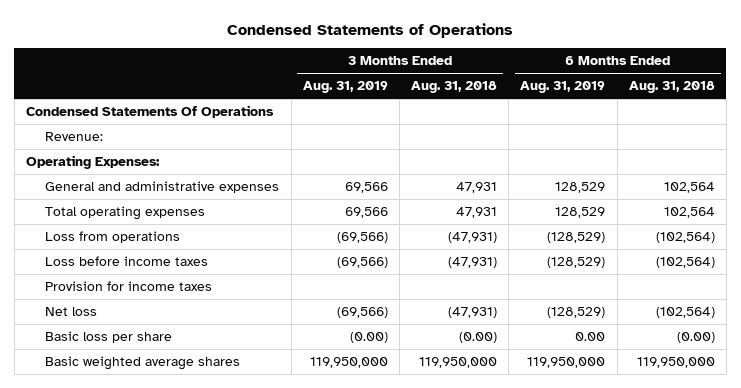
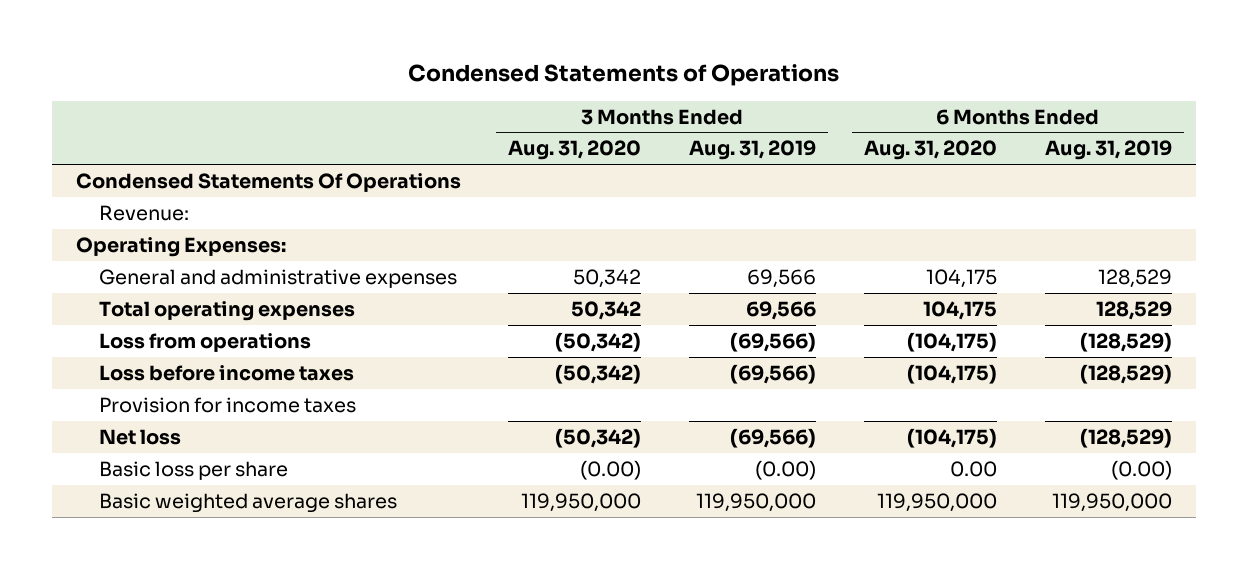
- | 3 Months Ended Aug. 31, 2019 | 3 Months Ended Aug. 31, 2018 | 6 Months Ended Aug. 31, 2019 | 6 Months Ended Aug. 31, 2018
+ | 3 Months Ended Aug. 31, 2020 | 3 Months Ended Aug. 31, 2019 | 6 Months Ended Aug. 31, 2020 | 6 Months Ended Aug. 31, 2019
- Basic loss per share | (0.00) | (0.00) | 0.00 | (0.00)
+ Basic loss per share | (0.00) | (0.00) | 0.00 | (0.00)

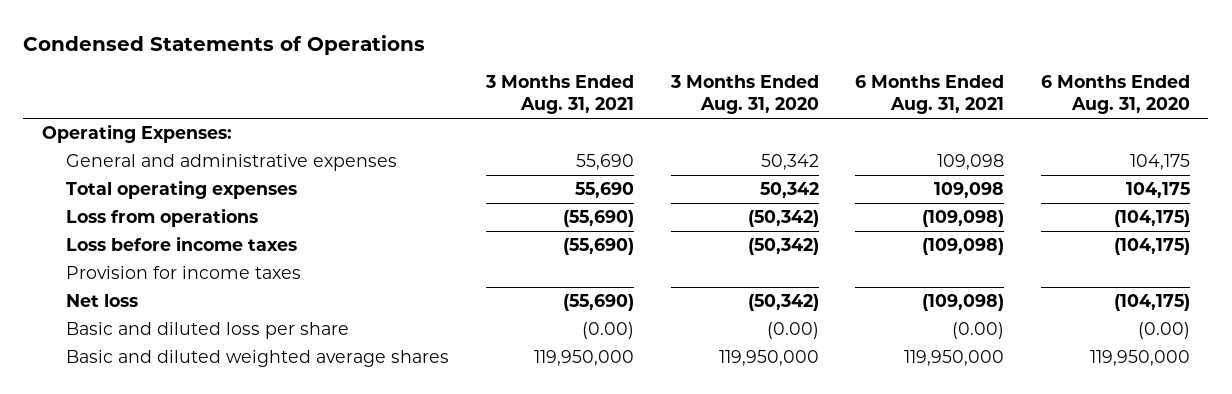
- | 3 Months Ended Aug. 31, 2020 | 3 Months Ended Aug. 31, 2019 | 6 Months Ended Aug. 31, 2020 | 6 Months Ended Aug. 31, 2019
+ | 3 Months Ended Aug. 31, 2021 | 3 Months Ended Aug. 31, 2020 | 6 Months Ended Aug. 31, 2021 | 6 Months Ended Aug. 31, 2020
- Condensed Statements Of Operations
- Revenue:
- Basic loss per share | (0.00) | (0.00) | 0.00 | (0.00)
- Basic weighted average shares | 119,950,000 | 119,950,000 | 119,950,000 | 119,950,000
+ Basic and diluted loss per share | (0.00) | (0.00) | (0.00) | (0.00)
+ Basic and diluted weighted average shares | 119,950,000 | 119,950,000 | 119,950,000 | 119,950,000

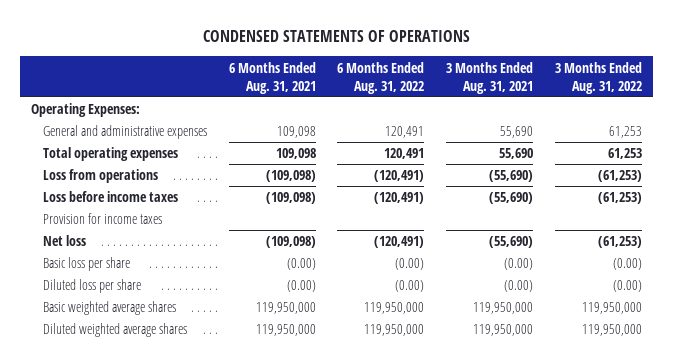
- Condensed Statements of Operations
+ CONDENSED STATEMENTS OF OPERATIONS
- | 3 Months Ended Aug. 31, 2021 | 3 Months Ended Aug. 31, 2020 | 6 Months Ended Aug. 31, 2021 | 6 Months Ended Aug. 31, 2020
+ | 6 Months Ended Aug. 31, 2021 | 6 Months Ended Aug. 31, 2022 | 3 Months Ended Aug. 31, 2021 | 3 Months Ended Aug. 31, 2022
- Basic and diluted loss per share | (0.00) | (0.00) | (0.00) | (0.00)
- Basic and diluted weighted average shares | 119,950,000 | 119,950,000 | 119,950,000 | 119,950,000
+ Basic loss per share | (0.00) | (0.00) | (0.00) | (0.00)
+ Diluted loss per share | (0.00) | (0.00) | (0.00) | (0.00)
+ Basic weighted average shares | 119,950,000 | 119,950,000 | 119,950,000 | 119,950,000
+ Diluted weighted average shares | 119,950,000 | 119,950,000 | 119,950,000 | 119,950,000

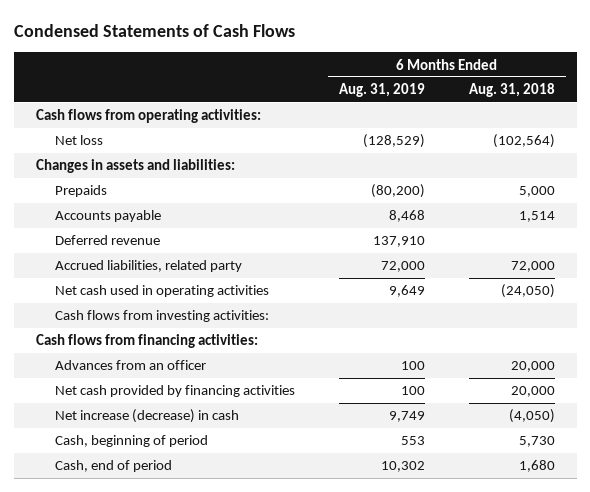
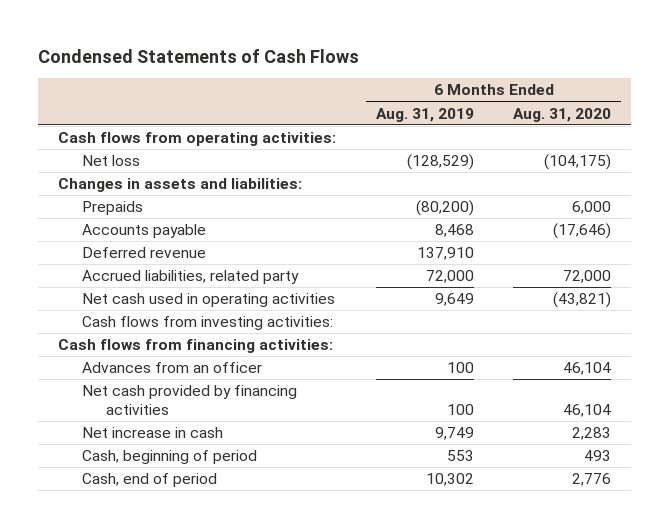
- | 6 Months Ended Aug. 31, 2019 | 6 Months Ended Aug. 31, 2018
+ | 6 Months Ended Aug. 31, 2019 | 6 Months Ended Aug. 31, 2020
- Net increase (decrease) in cash | 9,749 | (4,050)
+ Net increase in cash | 9,749 | 2,283

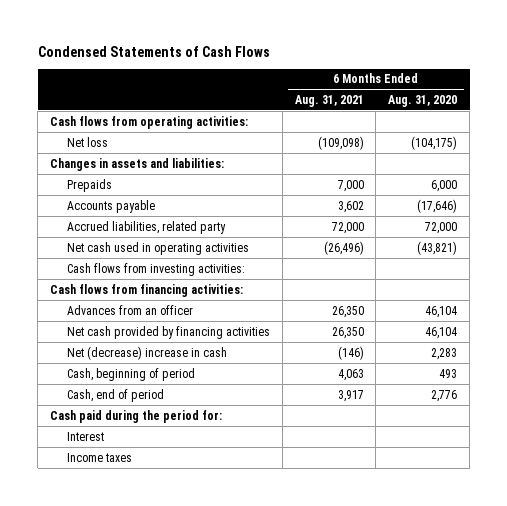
- | 6 Months Ended Aug. 31, 2019 | 6 Months Ended Aug. 31, 2020
+ | 6 Months Ended Aug. 31, 2021 | 6 Months Ended Aug. 31, 2020
- Deferred revenue | 137,910 |
- Net increase in cash | 9,749 | 2,283
+ Net (decrease) increase in cash | (146) | 2,283
+ Cash paid during the period for:
+ Interest
+ Income taxes

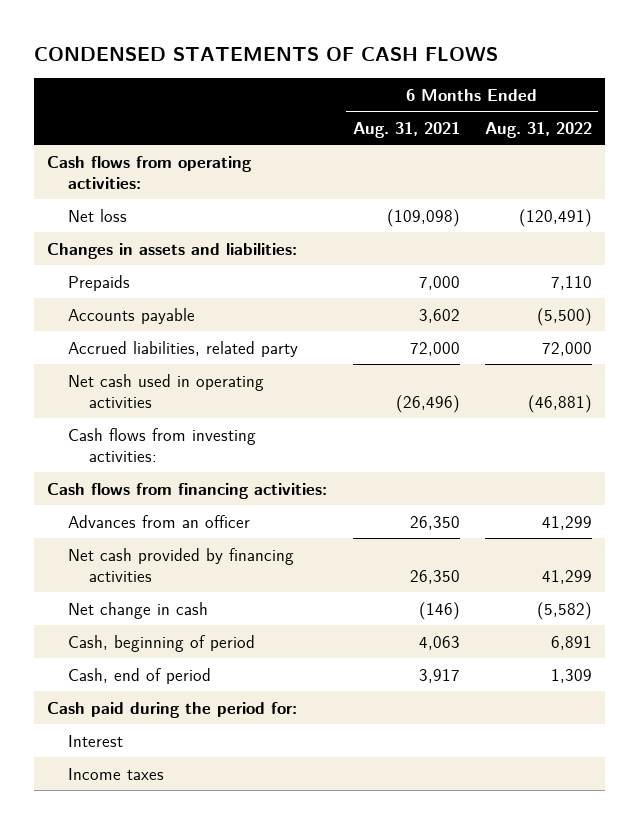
- Condensed Statements of Cash Flows
+ CONDENSED STATEMENTS OF CASH FLOWS
- | 6 Months Ended Aug. 31, 2021 | 6 Months Ended Aug. 31, 2020
+ | 6 Months Ended Aug. 31, 2021 | 6 Months Ended Aug. 31, 2022
- Net (decrease) increase in cash | (146) | 2,283
+ Net change in cash | (146) | (5,582)

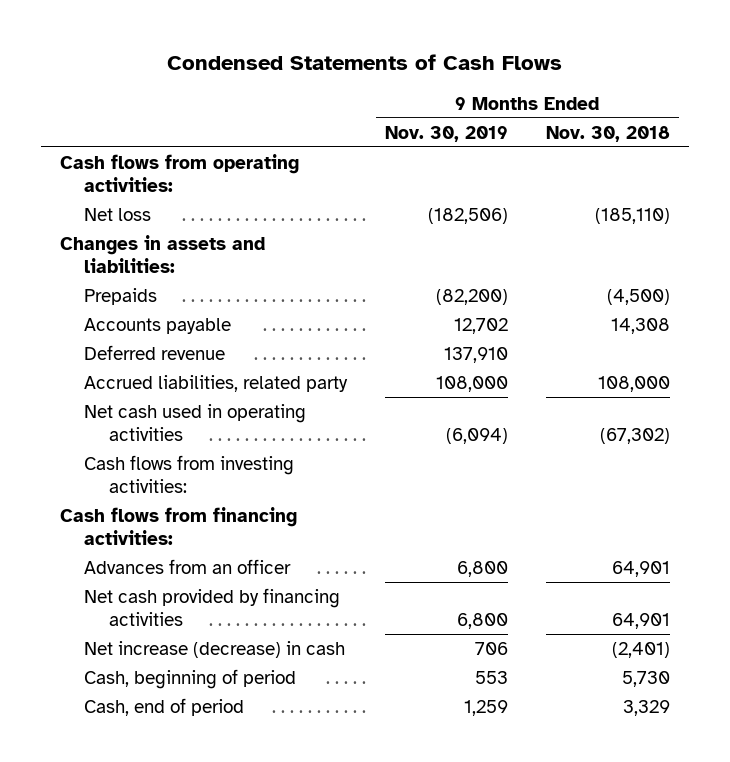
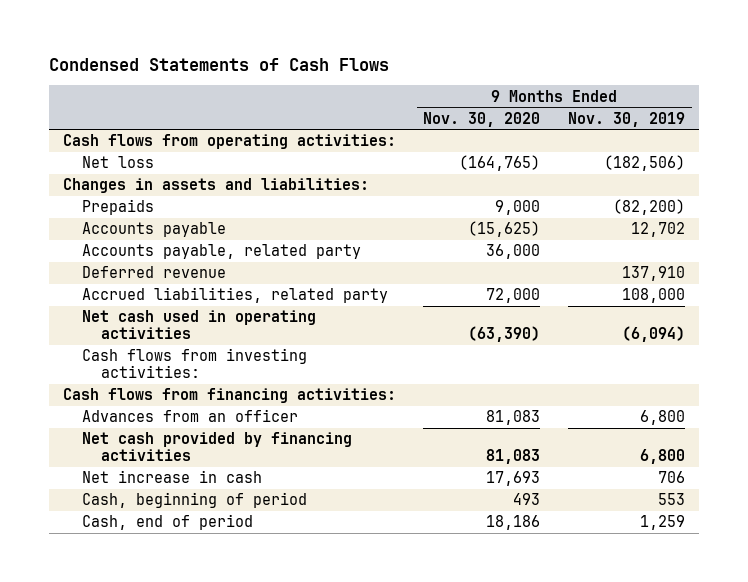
- | 9 Months Ended Nov. 30, 2019 | 9 Months Ended Nov. 30, 2018
+ | 9 Months Ended Nov. 30, 2020 | 9 Months Ended Nov. 30, 2019
+ Accounts payable, related party | 36,000 |
- Net increase (decrease) in cash | 706 | (2,401)
+ Net increase in cash | 17,693 | 706

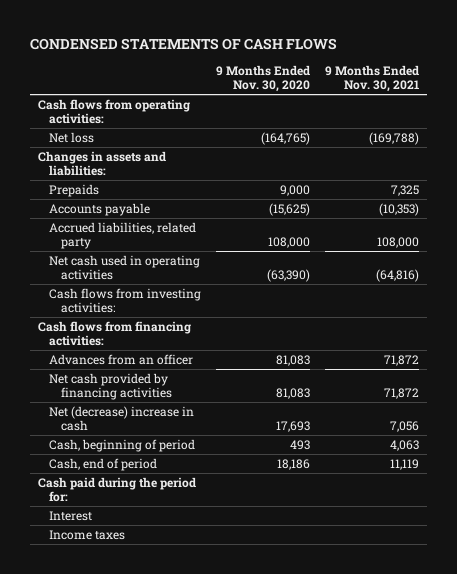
- Condensed Statements of Cash Flows
+ CONDENSED STATEMENTS OF CASH FLOWS
- | 9 Months Ended Nov. 30, 2020 | 9 Months Ended Nov. 30, 2019
+ | 9 Months Ended Nov. 30, 2020 | 9 Months Ended Nov. 30, 2021
- Accounts payable, related party | 36,000 |
- Deferred revenue | | 137,910
- Accrued liabilities, related party | 72,000 | 108,000
+ Accrued liabilities, related party | 108,000 | 108,000
- Net increase in cash | 17,693 | 706
+ Net (decrease) increase in cash | 17,693 | 7,056
+ Cash paid during the period for:
+ Interest
+ Income taxes

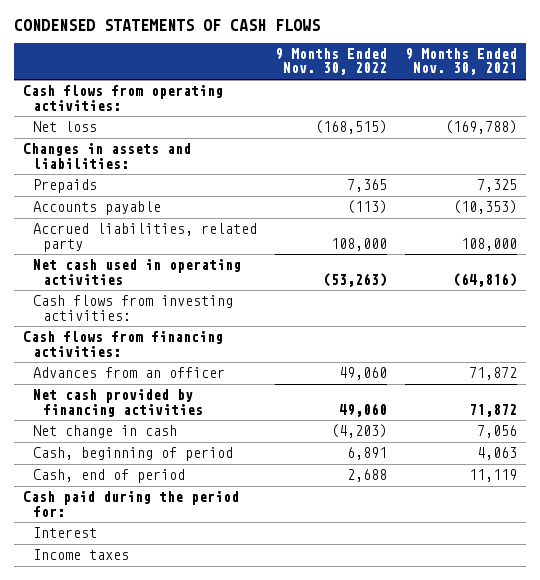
- | 9 Months Ended Nov. 30, 2020 | 9 Months Ended Nov. 30, 2021
+ | 9 Months Ended Nov. 30, 2022 | 9 Months Ended Nov. 30, 2021
- Net (decrease) increase in cash | 17,693 | 7,056
+ Net change in cash | (4,203) | 7,056

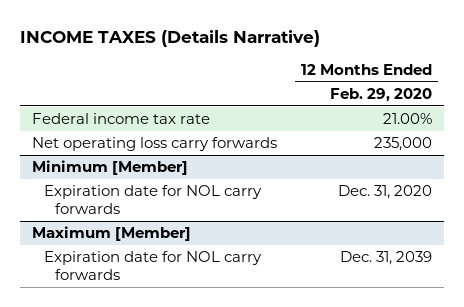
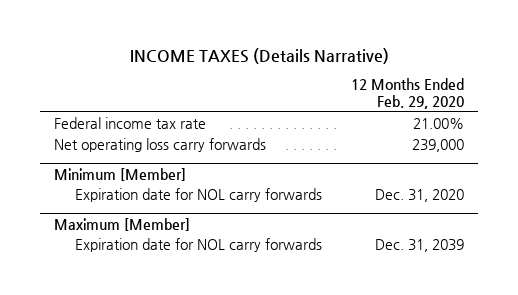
- Net operating loss carry forwards | 235,000
+ Net operating loss carry forwards | 239,000

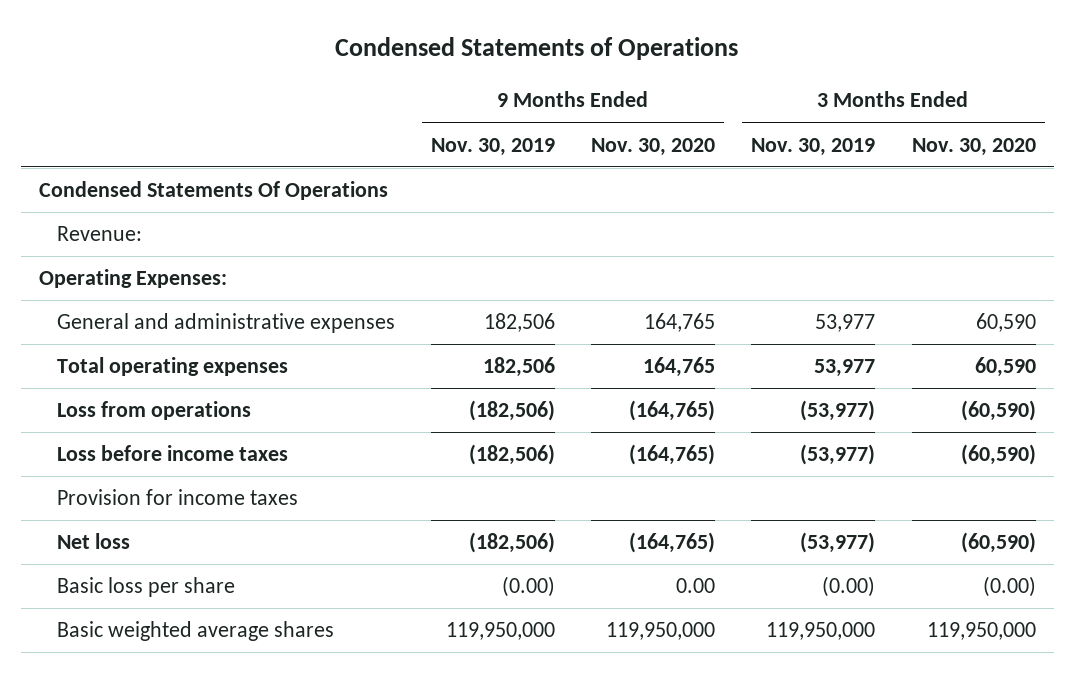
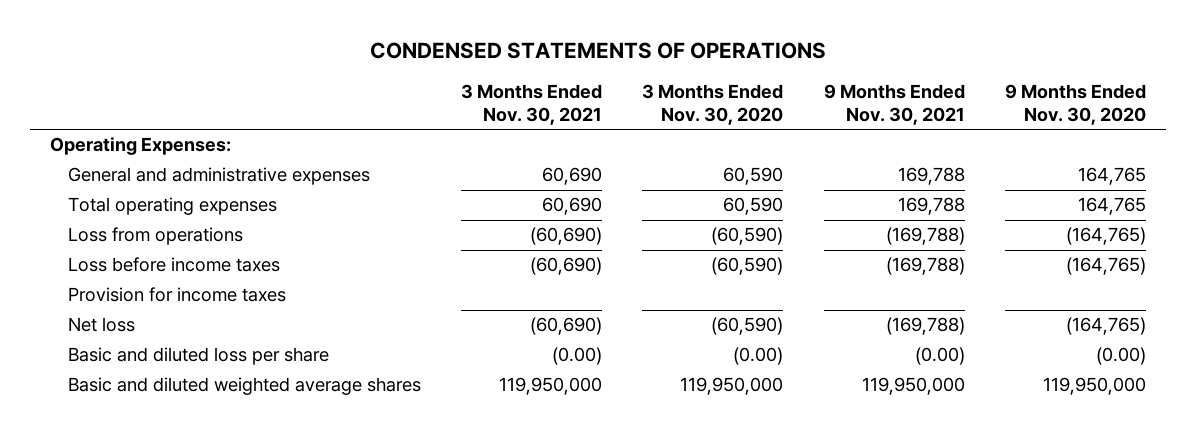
- Condensed Statements of Operations
+ CONDENSED STATEMENTS OF OPERATIONS
- | 9 Months Ended Nov. 30, 2019 | 9 Months Ended Nov. 30, 2020 | 3 Months Ended Nov. 30, 2019 | 3 Months Ended Nov. 30, 2020
+ | 3 Months Ended Nov. 30, 2021 | 3 Months Ended Nov. 30, 2020 | 9 Months Ended Nov. 30, 2021 | 9 Months Ended Nov. 30, 2020
- Condensed Statements Of Operations
- Revenue:
- Basic loss per share | (0.00) | 0.00 | (0.00) | (0.00)
- Basic weighted average shares | 119,950,000 | 119,950,000 | 119,950,000 | 119,950,000
+ Basic and diluted loss per share | (0.00) | (0.00) | (0.00) | (0.00)
+ Basic and diluted weighted average shares | 119,950,000 | 119,950,000 | 119,950,000 | 119,950,000

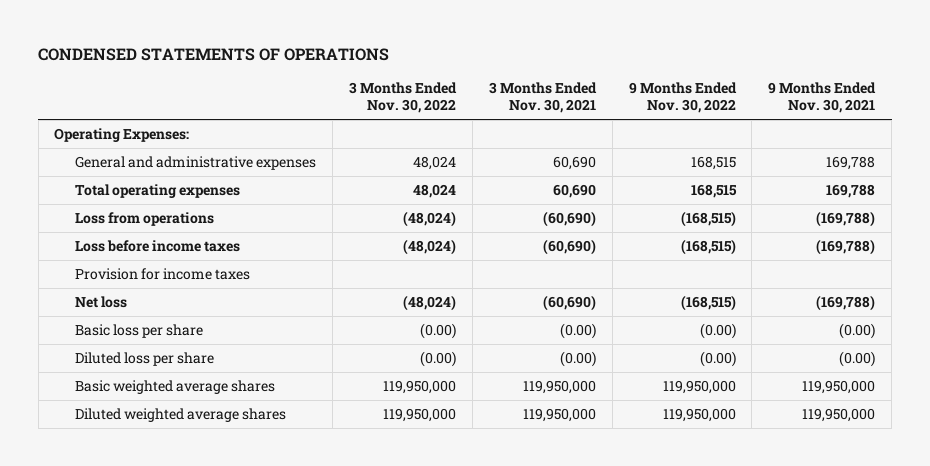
- | 3 Months Ended Nov. 30, 2021 | 3 Months Ended Nov. 30, 2020 | 9 Months Ended Nov. 30, 2021 | 9 Months Ended Nov. 30, 2020
+ | 3 Months Ended Nov. 30, 2022 | 3 Months Ended Nov. 30, 2021 | 9 Months Ended Nov. 30, 2022 | 9 Months Ended Nov. 30, 2021
- Basic and diluted loss per share | (0.00) | (0.00) | (0.00) | (0.00)
- Basic and diluted weighted average shares | 119,950,000 | 119,950,000 | 119,950,000 | 119,950,000
+ Basic loss per share | (0.00) | (0.00) | (0.00) | (0.00)
+ Diluted loss per share | (0.00) | (0.00) | (0.00) | (0.00)
+ Basic weighted average shares | 119,950,000 | 119,950,000 | 119,950,000 | 119,950,000
+ Diluted weighted average shares | 119,950,000 | 119,950,000 | 119,950,000 | 119,950,000

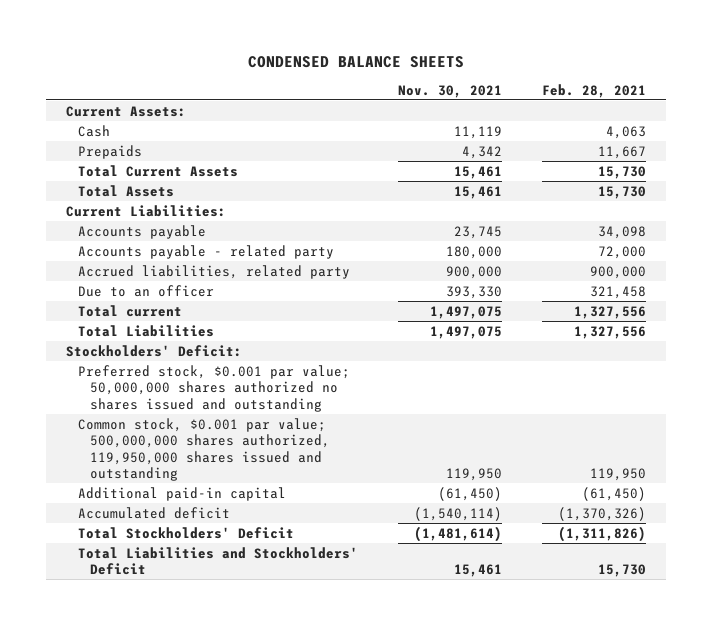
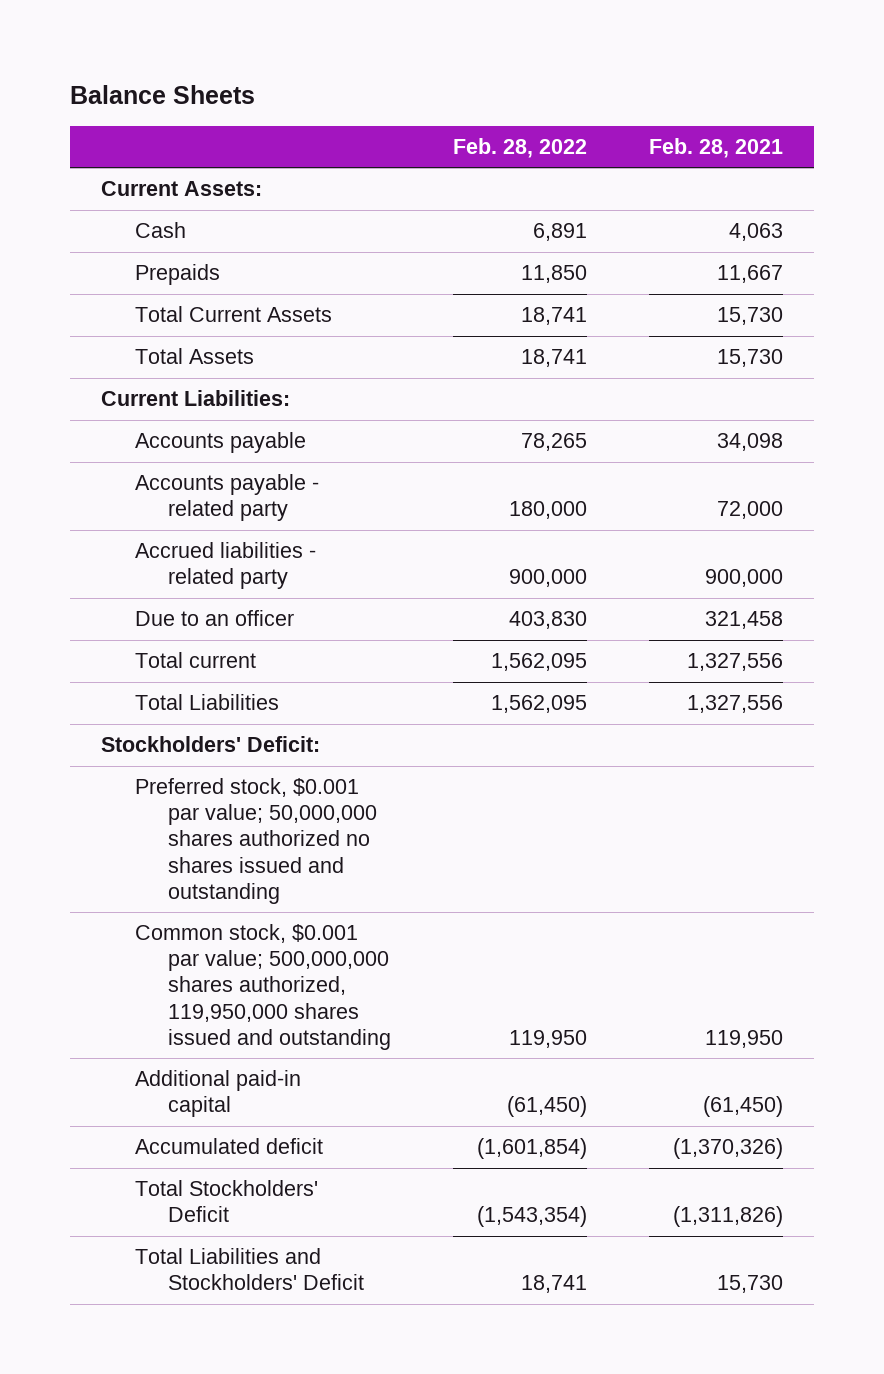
- CONDENSED BALANCE SHEETS
+ Balance Sheets
- | Nov. 30, 2021 | Feb. 28, 2021
+ | Feb. 28, 2022 | Feb. 28, 2021
- Accrued liabilities, related party | 900,000 | 900,000
+ Accrued liabilities - related party | 900,000 | 900,000

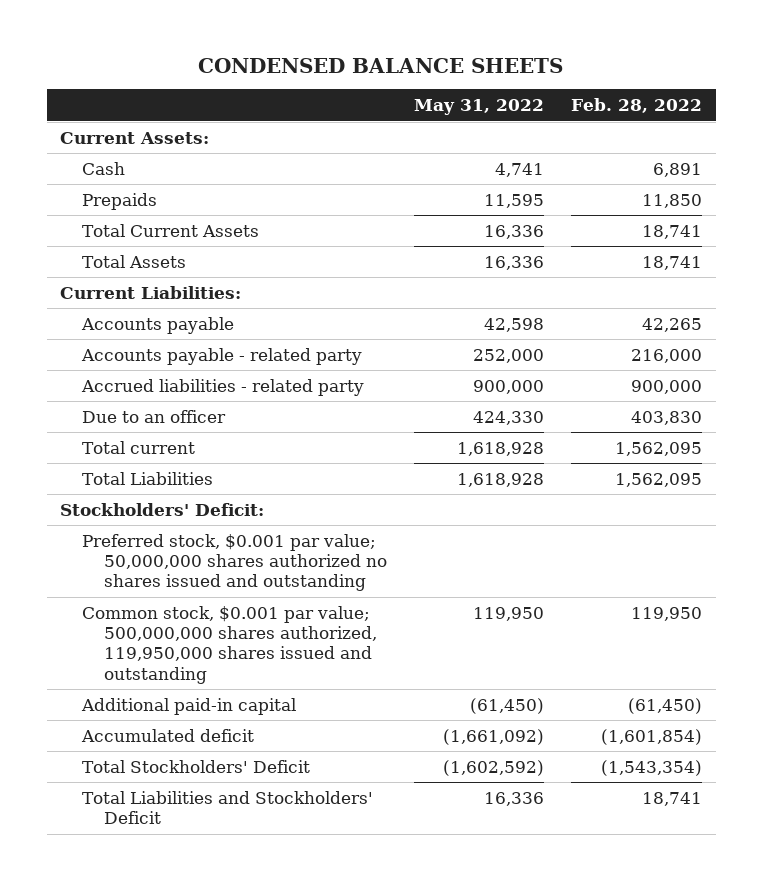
- Balance Sheets
+ CONDENSED BALANCE SHEETS
- | Feb. 28, 2022 | Feb. 28, 2021
+ | May 31, 2022 | Feb. 28, 2022
- Accounts payable | 78,265 | 34,098
- Accounts payable - related party | 180,000 | 72,000
+ Accounts payable | 42,598 | 42,265
+ Accounts payable - related party | 252,000 | 216,000

